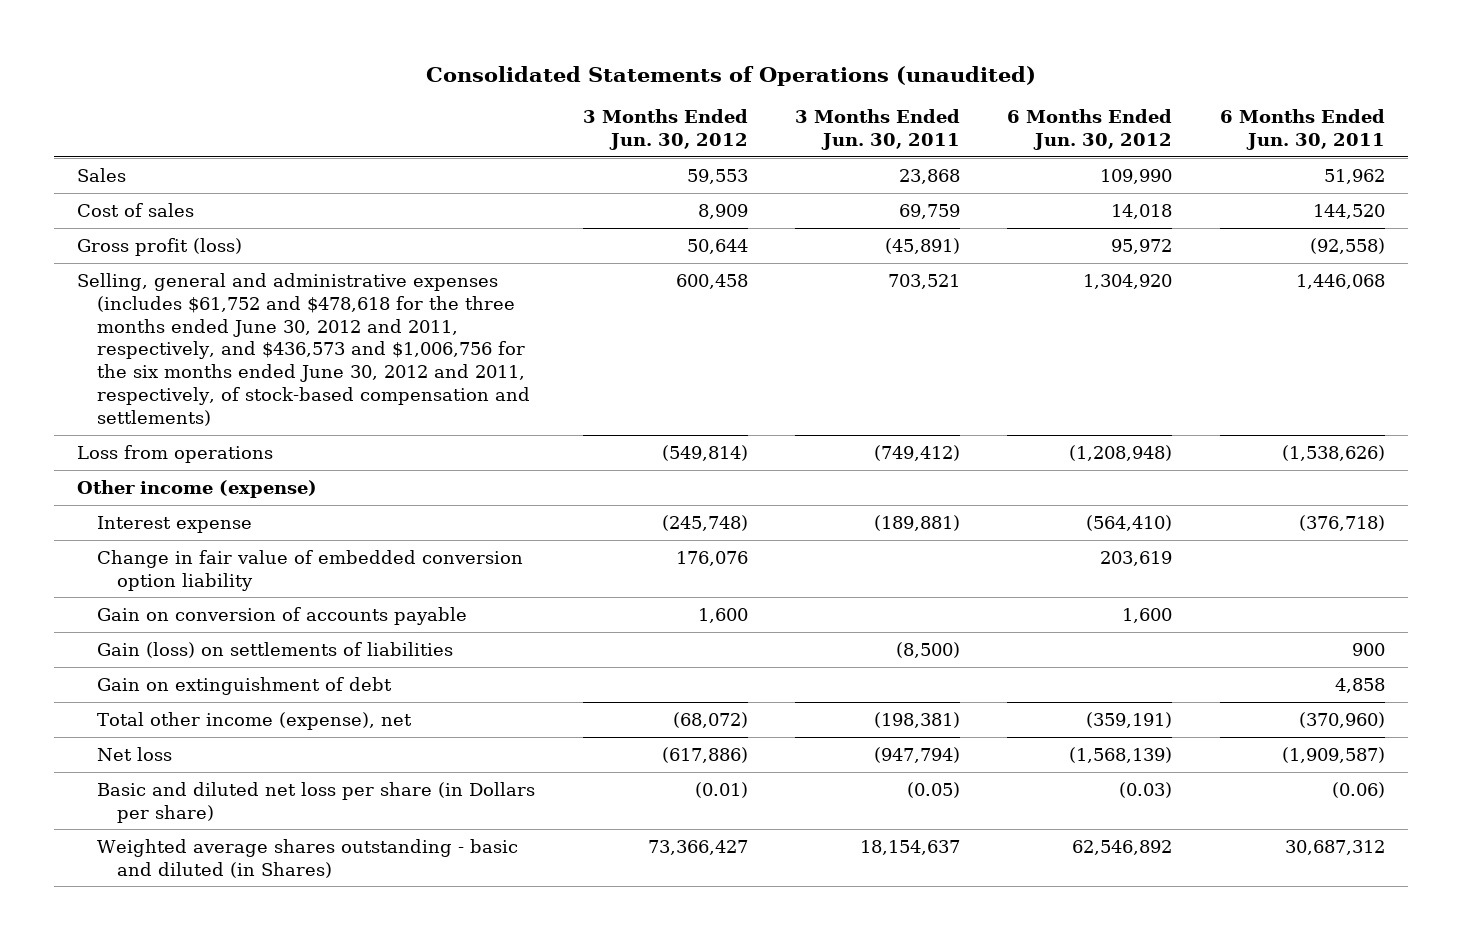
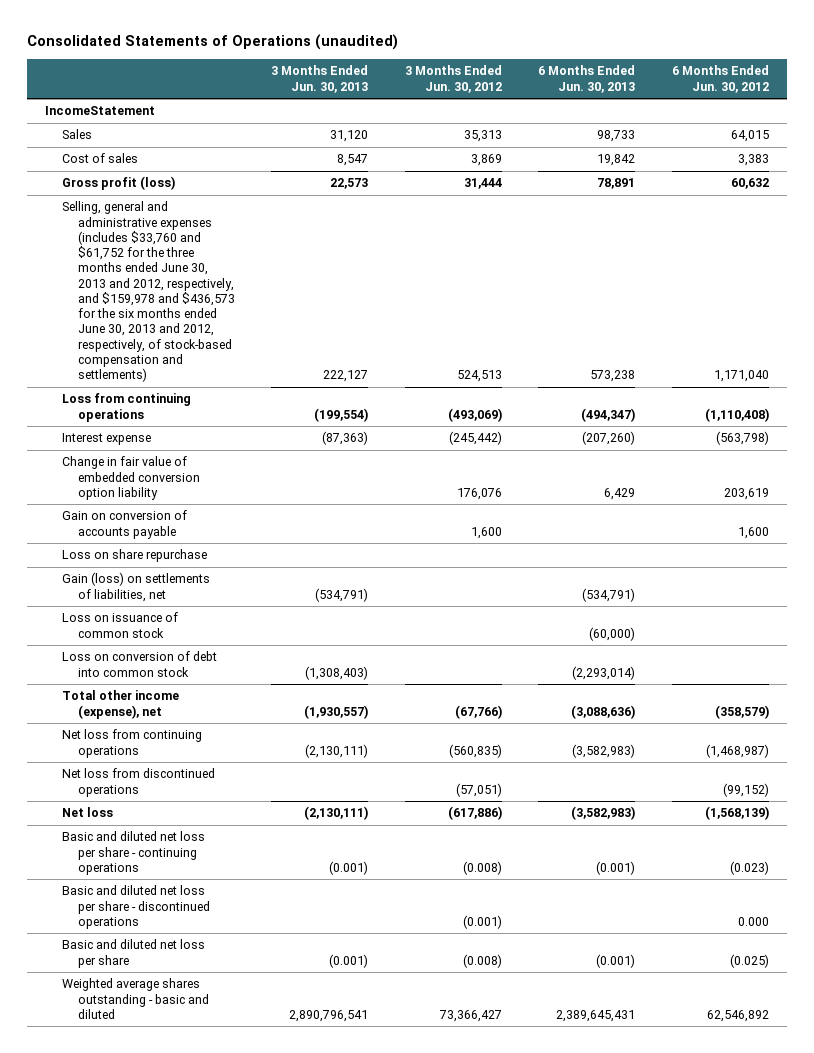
- | 3 Months Ended Jun. 30, 2012 | 3 Months Ended Jun. 30, 2011 | 6 Months Ended Jun. 30, 2012 | 6 Months Ended Jun. 30, 2011
+ | 3 Months Ended Jun. 30, 2013 | 3 Months Ended Jun. 30, 2012 | 6 Months Ended Jun. 30, 2013 | 6 Months Ended Jun. 30, 2012
- Sales | 59,553 | 23,868 | 109,990 | 51,962
- Cost of sales | 8,909 | 69,759 | 14,018 | 144,520
- Gross profit (loss) | 50,644 | (45,891) | 95,972 | (92,558)
- Selling, general and administrative expenses (includes $61,752 and $478,618 for the three months ended June 30, 2012 and 2011, respectively, and $436,573 and $1,006,756 for the six months ended June 30, 2012 and 2011, respectively, of stock-based compensation and settlements) | 600,458 | 703,521 | 1,304,920 | 1,446,068
- Loss from operations | (549,814) | (749,412) | (1,208,948) | (1,538,626)
- Other income (expense)
- Interest expense | (245,748) | (189,881) | (564,410) | (376,718)
+ IncomeStatement
+ Sales | 31,120 | 35,313 | 98,733 | 64,015
+ Cost of sales | 8,547 | 3,869 | 19,842 | 3,383
+ Gross profit (loss) | 22,573 | 31,444 | 78,891 | 60,632
+ Selling, general and administrative expenses (includes $33,760 and $61,752 for the three months ended June 30, 2013 and 2012, respectively, and $159,978 and $436,573 for the six months ended June 30, 2013 and 2012, respectively, of stock-based compensation and settlements) | 222,127 | 524,513 | 573,238 | 1,171,040
+ Loss from continuing operations | (199,554) | (493,069) | (494,347) | (1,110,408)
+ Interest expense | (87,363) | (245,442) | (207,260) | (563,798)
- Gain (loss) on settlements of liabilities | | (8,500) | | 900
- Gain on extinguishment of debt | | | | 4,858
- Total other income (expense), net | (68,072) | (198,381) | (359,191) | (370,960)
+ Loss on share repurchase
+ Gain (loss) on settlements of liabilities, net | (534,791) | | (534,791) |
+ Loss on issuance of common stock | | | (60,000) |
+ Loss on conversion of debt into common stock | (1,308,403) | | (2,293,014) |
+ Total other income (expense), net | (1,930,557) | (67,766) | (3,088,636) | (358,579)
+ Net loss from continuing operations | (2,130,111) | (560,835) | (3,582,983) | (1,468,987)
+ Net loss from discontinued operations | | (57,051) | | (99,152)
- Basic and diluted net loss per share (in Dollars per share) | (0.01) | (0.05) | (0.03) | (0.06)
- Weighted average shares outstanding - basic and diluted (in Shares) | 73,366,427 | 18,154,637 | 62,546,892 | 30,687,312
+ Basic and diluted net loss per share - continuing operations | (0.001) | (0.008) | (0.001) | (0.023)
+ Basic and diluted net loss per share - discontinued operations | | (0.001) | | 0.000
+ Basic and diluted net loss per share | (0.001) | (0.008) | (0.001) | (0.025)
+ Weighted average shares outstanding - basic and diluted | 2,890,796,541 | 73,366,427 | 2,389,645,431 | 62,546,892

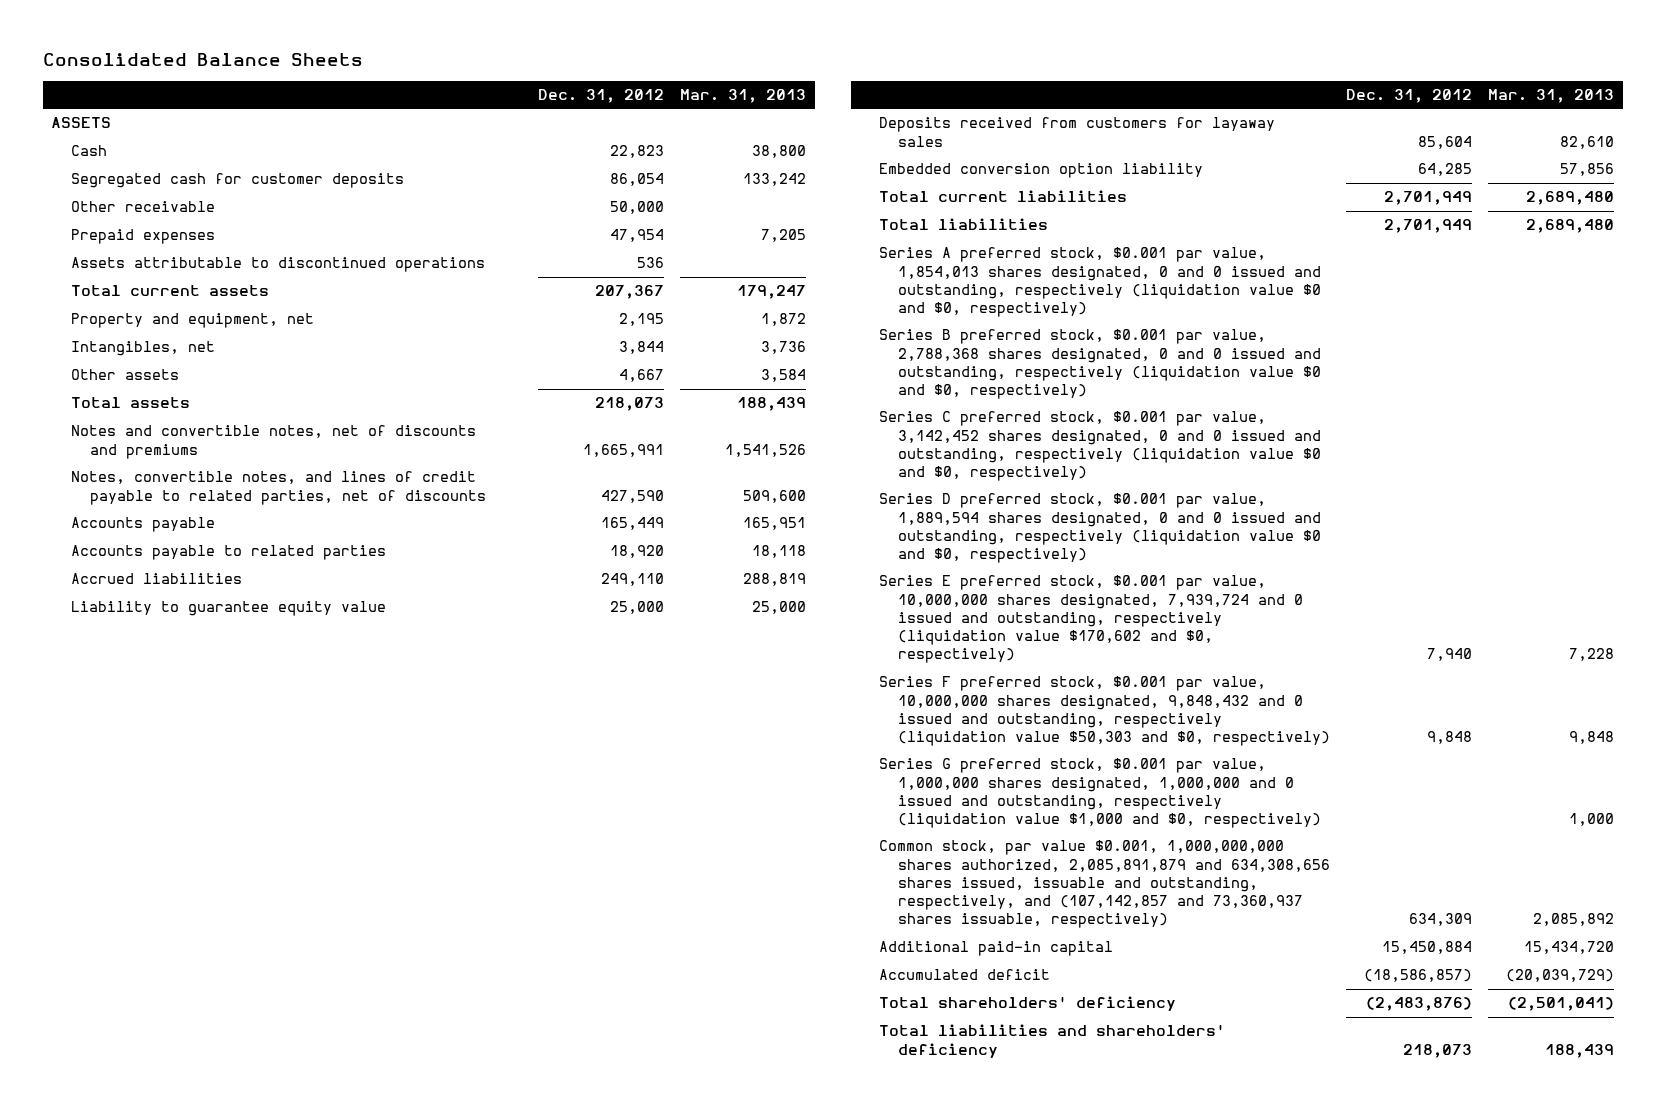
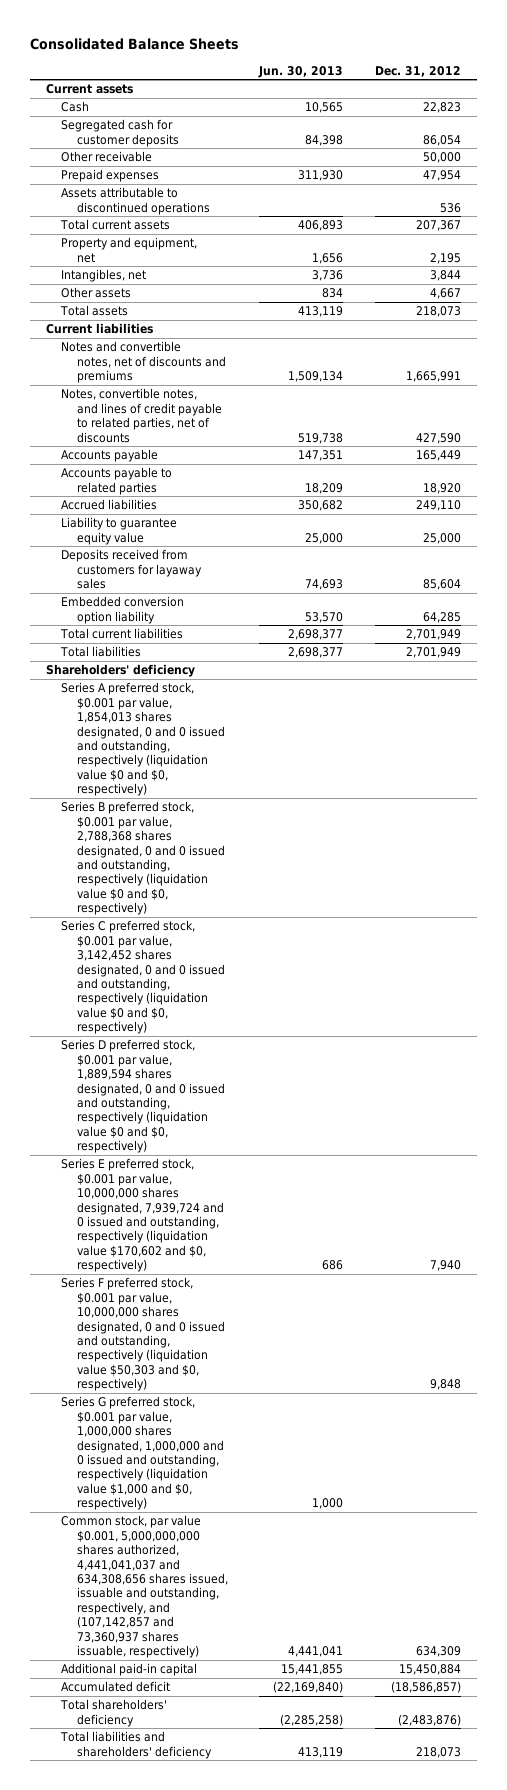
- | Dec. 31, 2012 | Mar. 31, 2013
+ | Jun. 30, 2013 | Dec. 31, 2012
- ASSETS
+ Current assets
+ Current liabilities
+ Shareholders' deficiency
- Series F preferred stock, $0.001 par value, 10,000,000 shares designated, 9,848,432 and 0 issued and outstanding, respectively (liquidation value $50,303 and $0, respectively) | 9,848 | 9,848
+ Series F preferred stock, $0.001 par value, 10,000,000 shares designated, 0 and 0 issued and outstanding, respectively (liquidation value $50,303 and $0, respectively) | | 9,848
- Common stock, par value $0.001, 1,000,000,000 shares authorized, 2,085,891,879 and 634,308,656 shares issued, issuable and outstanding, respectively, and (107,142,857 and 73,360,937 shares issuable, respectively) | 634,309 | 2,085,892
+ Common stock, par value $0.001, 5,000,000,000 shares authorized, 4,441,041,037 and 634,308,656 shares issued, issuable and outstanding, respectively, and (107,142,857 and 73,360,937 shares issuable, respectively) | 4,441,041 | 634,309

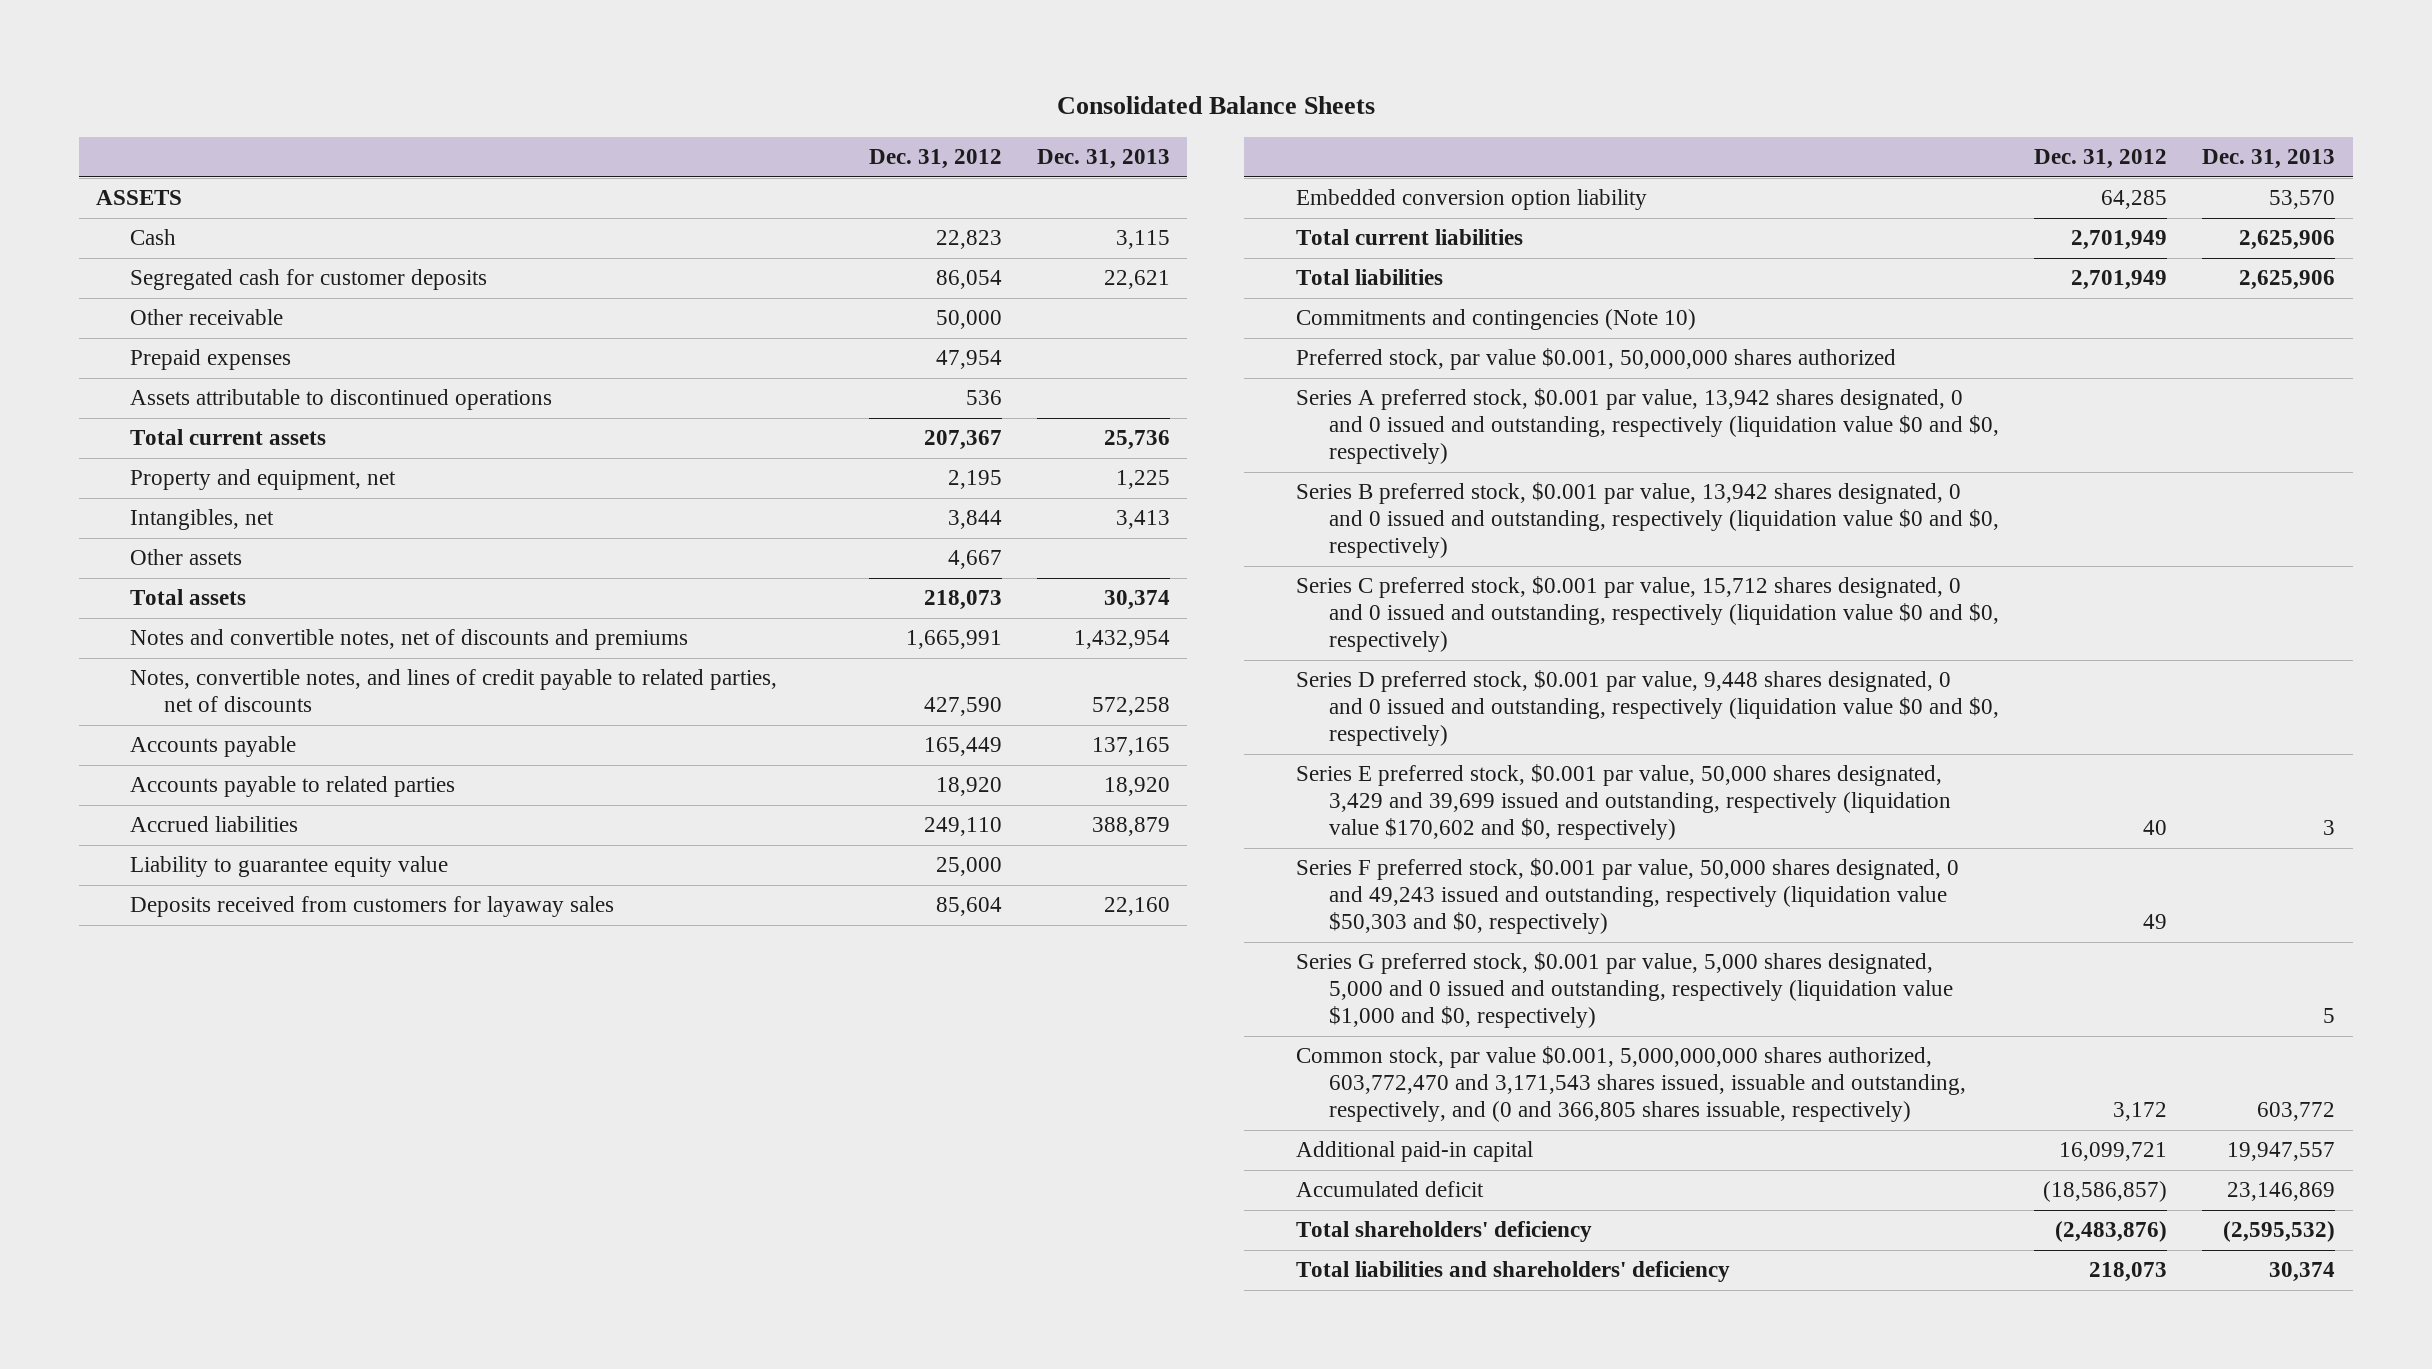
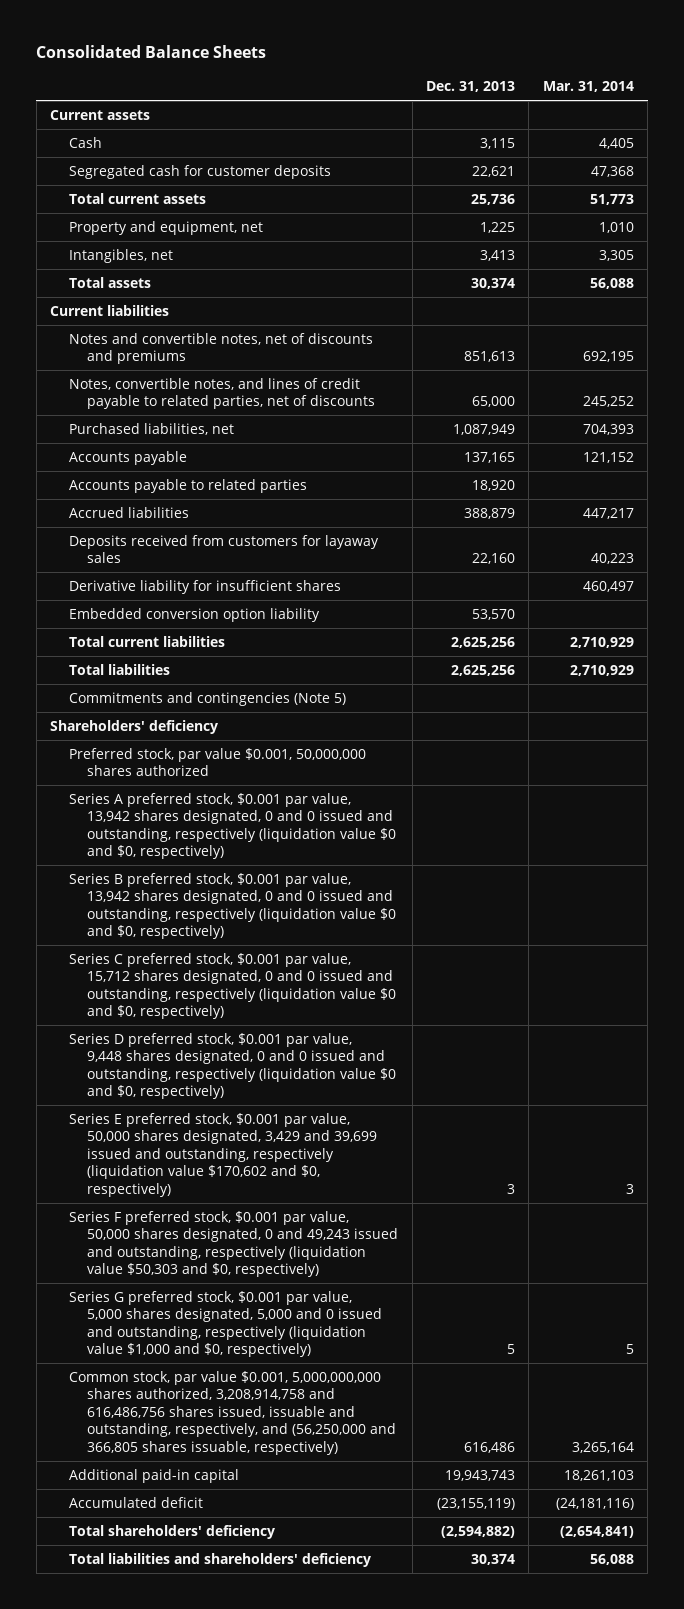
- | Dec. 31, 2012 | Dec. 31, 2013
+ | Dec. 31, 2013 | Mar. 31, 2014
- ASSETS
+ Current assets
- Other receivable | 50,000 |
- Prepaid expenses | 47,954 |
- Assets attributable to discontinued operations | 536 |
- Other assets | 4,667 |
- Notes and convertible notes, net of discounts and premiums | 1,665,991 | 1,432,954
- Notes, convertible notes, and lines of credit payable to related parties, net of discounts | 427,590 | 572,258
+ Current liabilities
+ Notes and convertible notes, net of discounts and premiums | 851,613 | 692,195
+ Notes, convertible notes, and lines of credit payable to related parties, net of discounts | 65,000 | 245,252
+ Purchased liabilities, net | 1,087,949 | 704,393
- Liability to guarantee equity value | 25,000 |
+ Derivative liability for insufficient shares | | 460,497
- Total current liabilities | 2,701,949 | 2,625,906
- Total liabilities | 2,701,949 | 2,625,906
- Commitments and contingencies (Note 10)
+ Total current liabilities | 2,625,256 | 2,710,929
+ Total liabilities | 2,625,256 | 2,710,929
+ Commitments and contingencies (Note 5)
+ Shareholders' deficiency
- Common stock, par value $0.001, 5,000,000,000 shares authorized, 603,772,470 and 3,171,543 shares issued, issuable and outstanding, respectively, and (0 and 366,805 shares issuable, respectively) | 3,172 | 603,772
- Additional paid-in capital | 16,099,721 | 19,947,557
- Accumulated deficit | (18,586,857) | 23,146,869
- Total shareholders' deficiency | (2,483,876) | (2,595,532)
+ Common stock, par value $0.001, 5,000,000,000 shares authorized, 3,208,914,758 and 616,486,756 shares issued, issuable and outstanding, respectively, and (56,250,000 and 366,805 shares issuable, respectively) | 616,486 | 3,265,164
+ Additional paid-in capital | 19,943,743 | 18,261,103
+ Accumulated deficit | (23,155,119) | (24,181,116)
+ Total shareholders' deficiency | (2,594,882) | (2,654,841)

